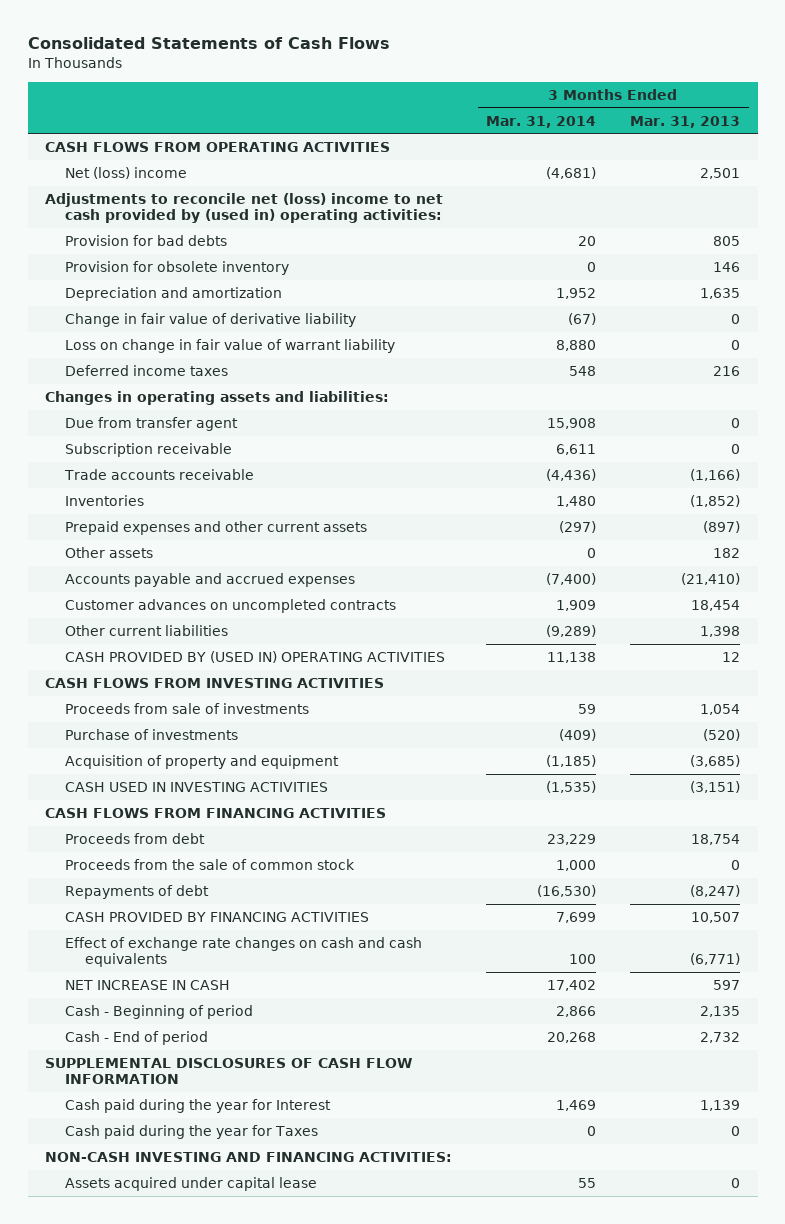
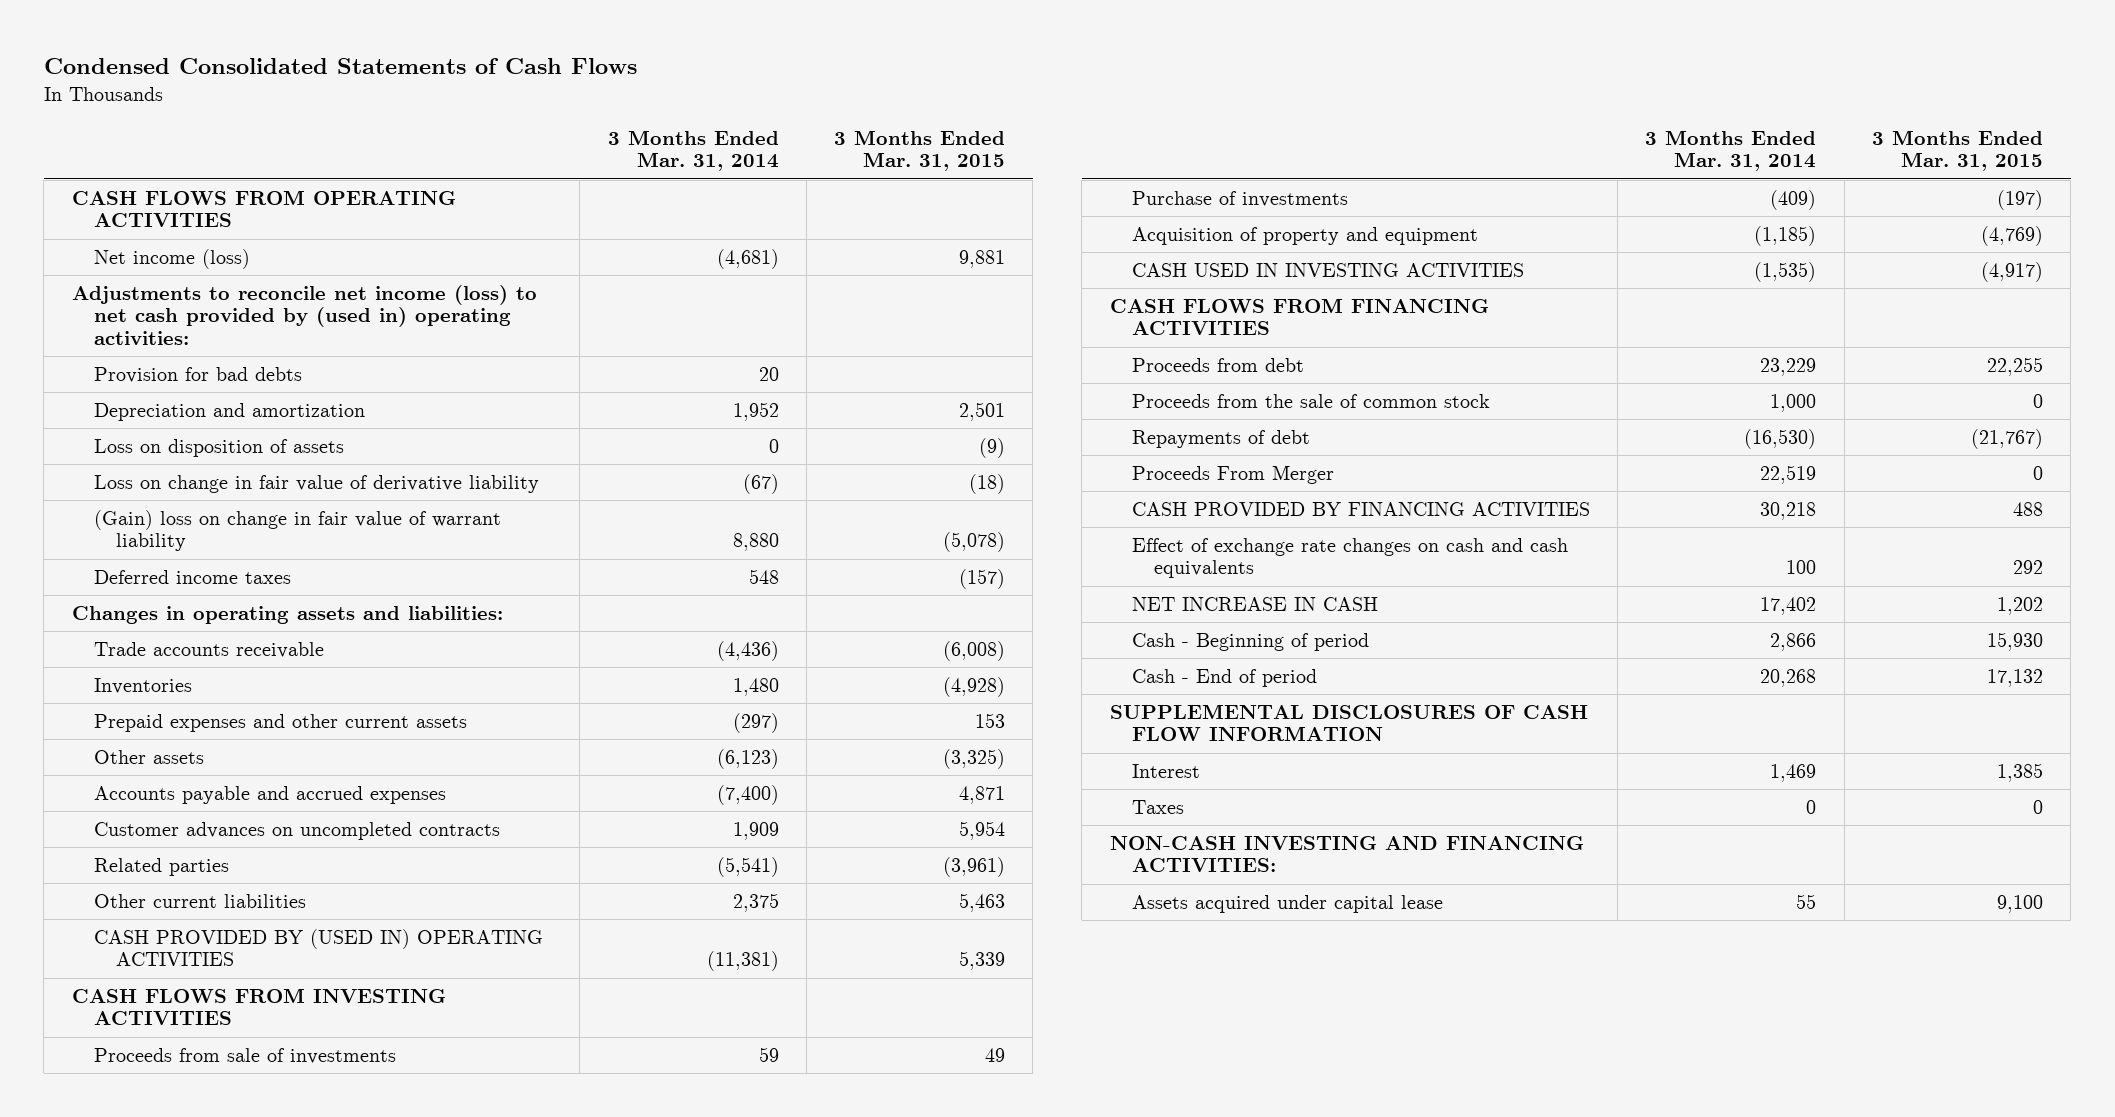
- Consolidated Statements of Cash Flows
+ Condensed Consolidated Statements of Cash Flows
- | 3 Months Ended Mar. 31, 2014 | 3 Months Ended Mar. 31, 2013
+ | 3 Months Ended Mar. 31, 2014 | 3 Months Ended Mar. 31, 2015
- Net (loss) income | (4,681) | 2,501
- Adjustments to reconcile net (loss) income to net cash provided by (used in) operating activities:
+ Net income (loss) | (4,681) | 9,881
+ Adjustments to reconcile net income (loss) to net cash provided by (used in) operating activities:
- Provision for obsolete inventory | 0 | 146
- Change in fair value of derivative liability | (67) | 0
- Loss on change in fair value of warrant liability | 8,880 | 0
+ Loss on disposition of assets | 0 | (9)
+ Loss on change in fair value of derivative liability | (67) | (18)
+ (Gain) loss on change in fair value of warrant liability | 8,880 | (5,078)
- Due from transfer agent | 15,908 | 0
- Subscription receivable | 6,611 | 0
- Other assets | 0 | 182
+ Other assets | (6,123) | (3,325)
- Other current liabilities | (9,289) | 1,398
- CASH PROVIDED BY (USED IN) OPERATING ACTIVITIES | 11,138 | 12
+ Related parties | (5,541) | (3,961)
+ Other current liabilities | 2,375 | 5,463
+ CASH PROVIDED BY (USED IN) OPERATING ACTIVITIES | (11,381) | 5,339
- CASH PROVIDED BY FINANCING ACTIVITIES | 7,699 | 10,507
+ Proceeds From Merger | 22,519 | 0
+ CASH PROVIDED BY FINANCING ACTIVITIES | 30,218 | 488
- Cash paid during the year for Interest | 1,469 | 1,139
- Cash paid during the year for Taxes | 0 | 0
+ Interest | 1,469 | 1,385
+ Taxes | 0 | 0

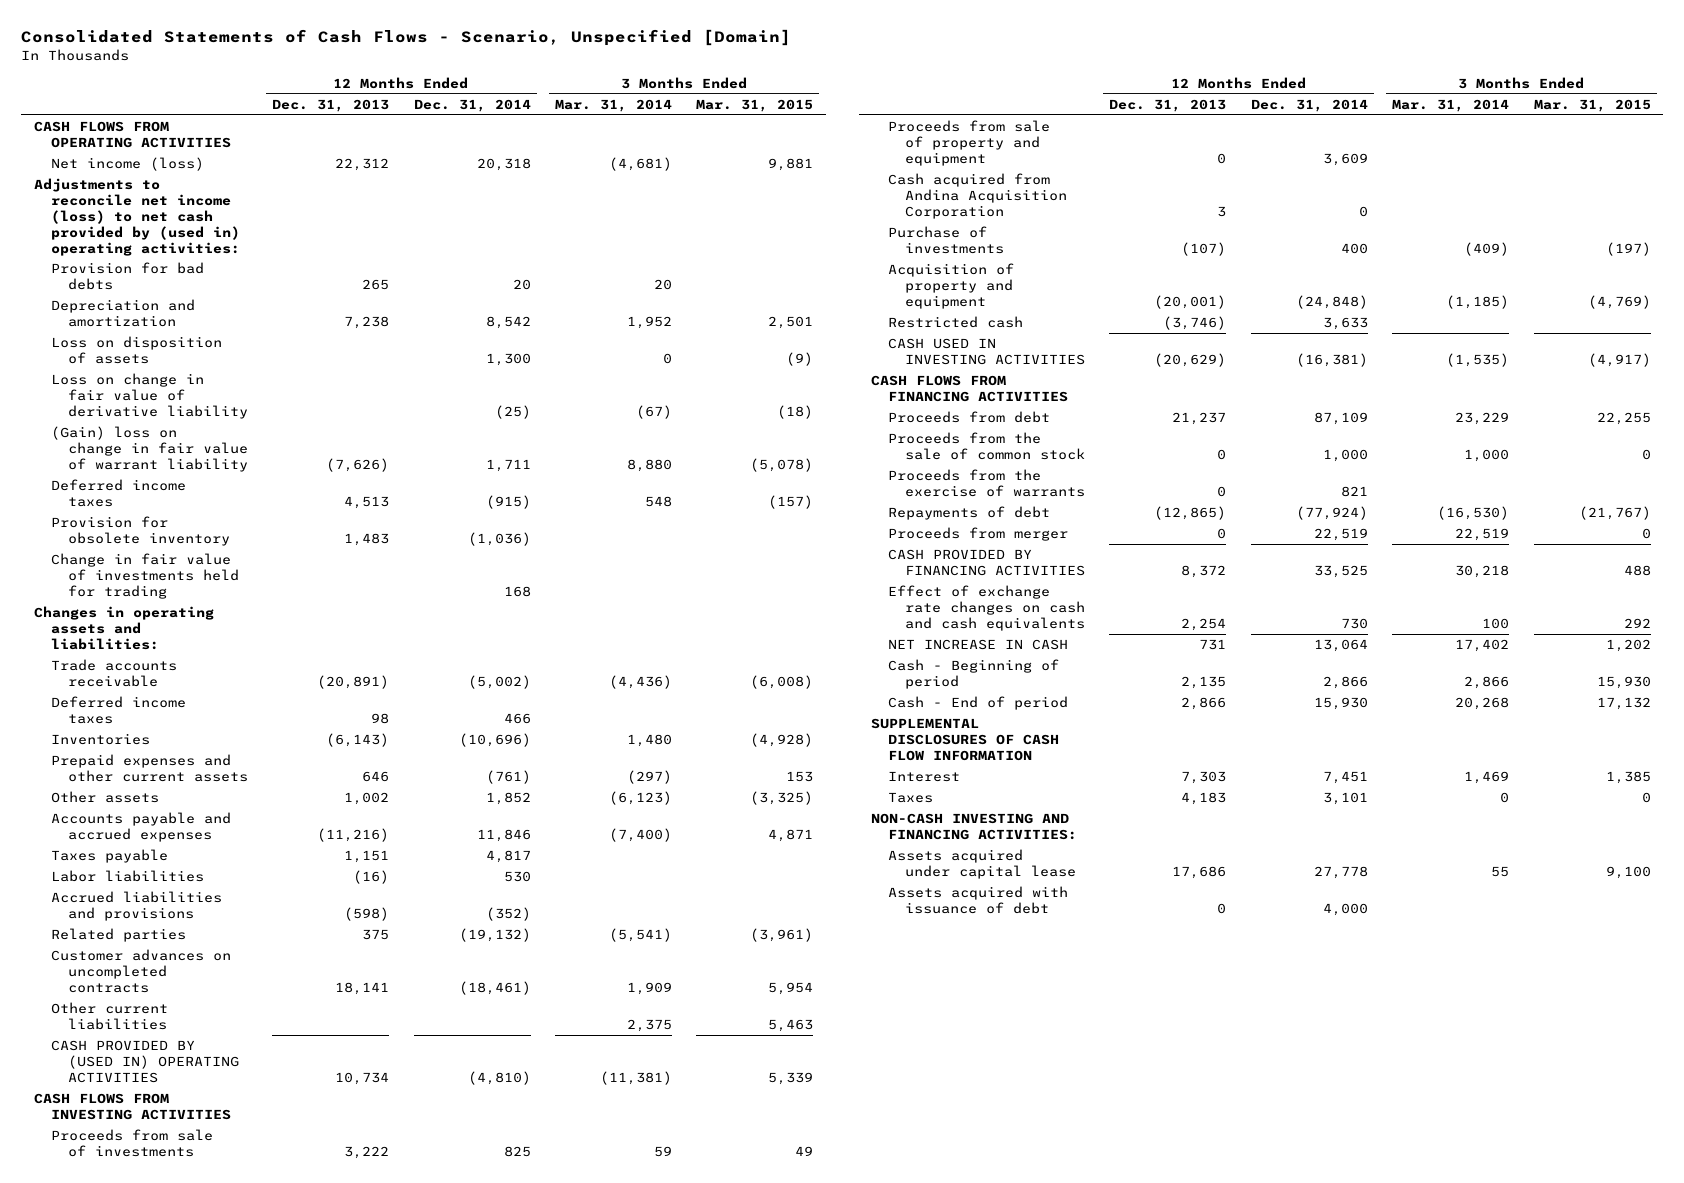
- Condensed Consolidated Statements of Cash Flows
+ Consolidated Statements of Cash Flows - Scenario, Unspecified [Domain]
- | 3 Months Ended Mar. 31, 2014 | 3 Months Ended Mar. 31, 2015
+ | 12 Months Ended Dec. 31, 2013 | 12 Months Ended Dec. 31, 2014 | 3 Months Ended Mar. 31, 2014 | 3 Months Ended Mar. 31, 2015
+ Provision for obsolete inventory | 1,483 | (1,036) | |
+ Change in fair value of investments held for trading | | 168 | |
+ Deferred income taxes | 98 | 466 | |
+ Taxes payable | 1,151 | 4,817 | |
+ Labor liabilities | (16) | 530 | |
+ Accrued liabilities and provisions | (598) | (352) | |
moved down: Customer advances on uncompleted contracts | 18,141 | (18,461) | 1,909 | 5,954
+ Proceeds from sale of property and equipment | 0 | 3,609 | |
+ Cash acquired from Andina Acquisition Corporation | 3 | 0 | |
+ Restricted cash | (3,746) | 3,633 | |
+ Proceeds from the exercise of warrants | 0 | 821 | |
- Proceeds From Merger | 22,519 | 0
+ Proceeds from merger | 0 | 22,519 | 22,519 | 0
+ Assets acquired with issuance of debt | 0 | 4,000 | |

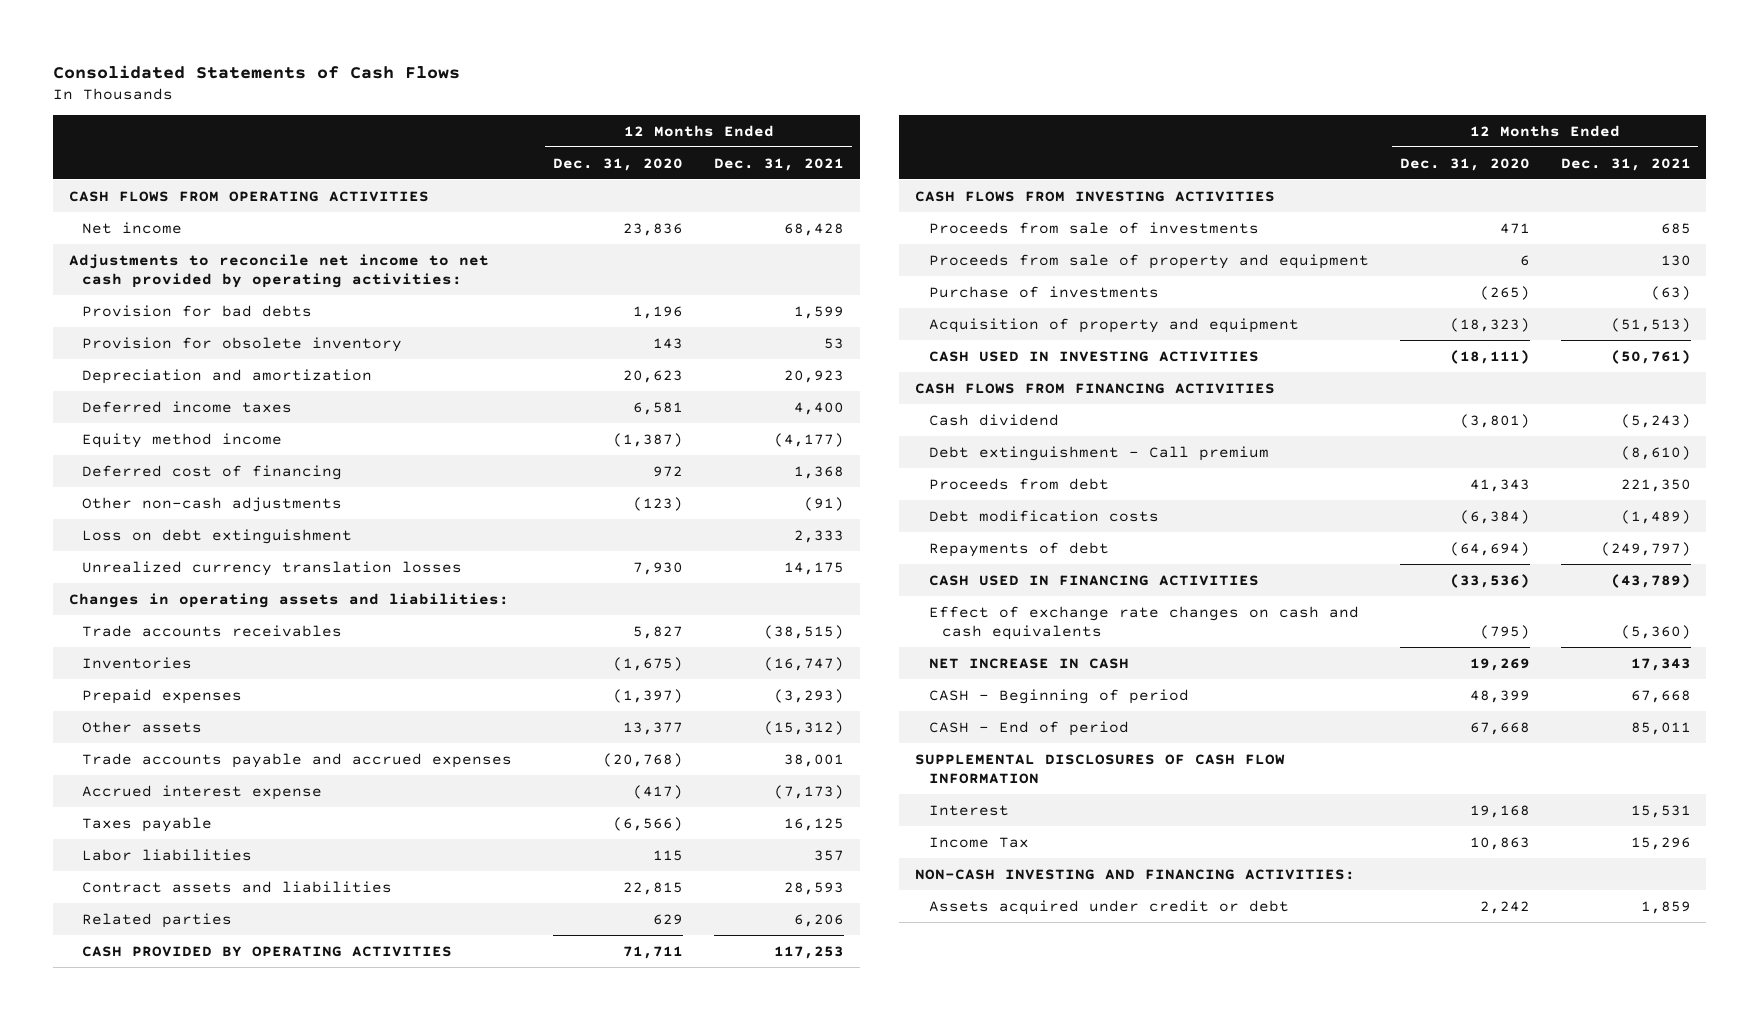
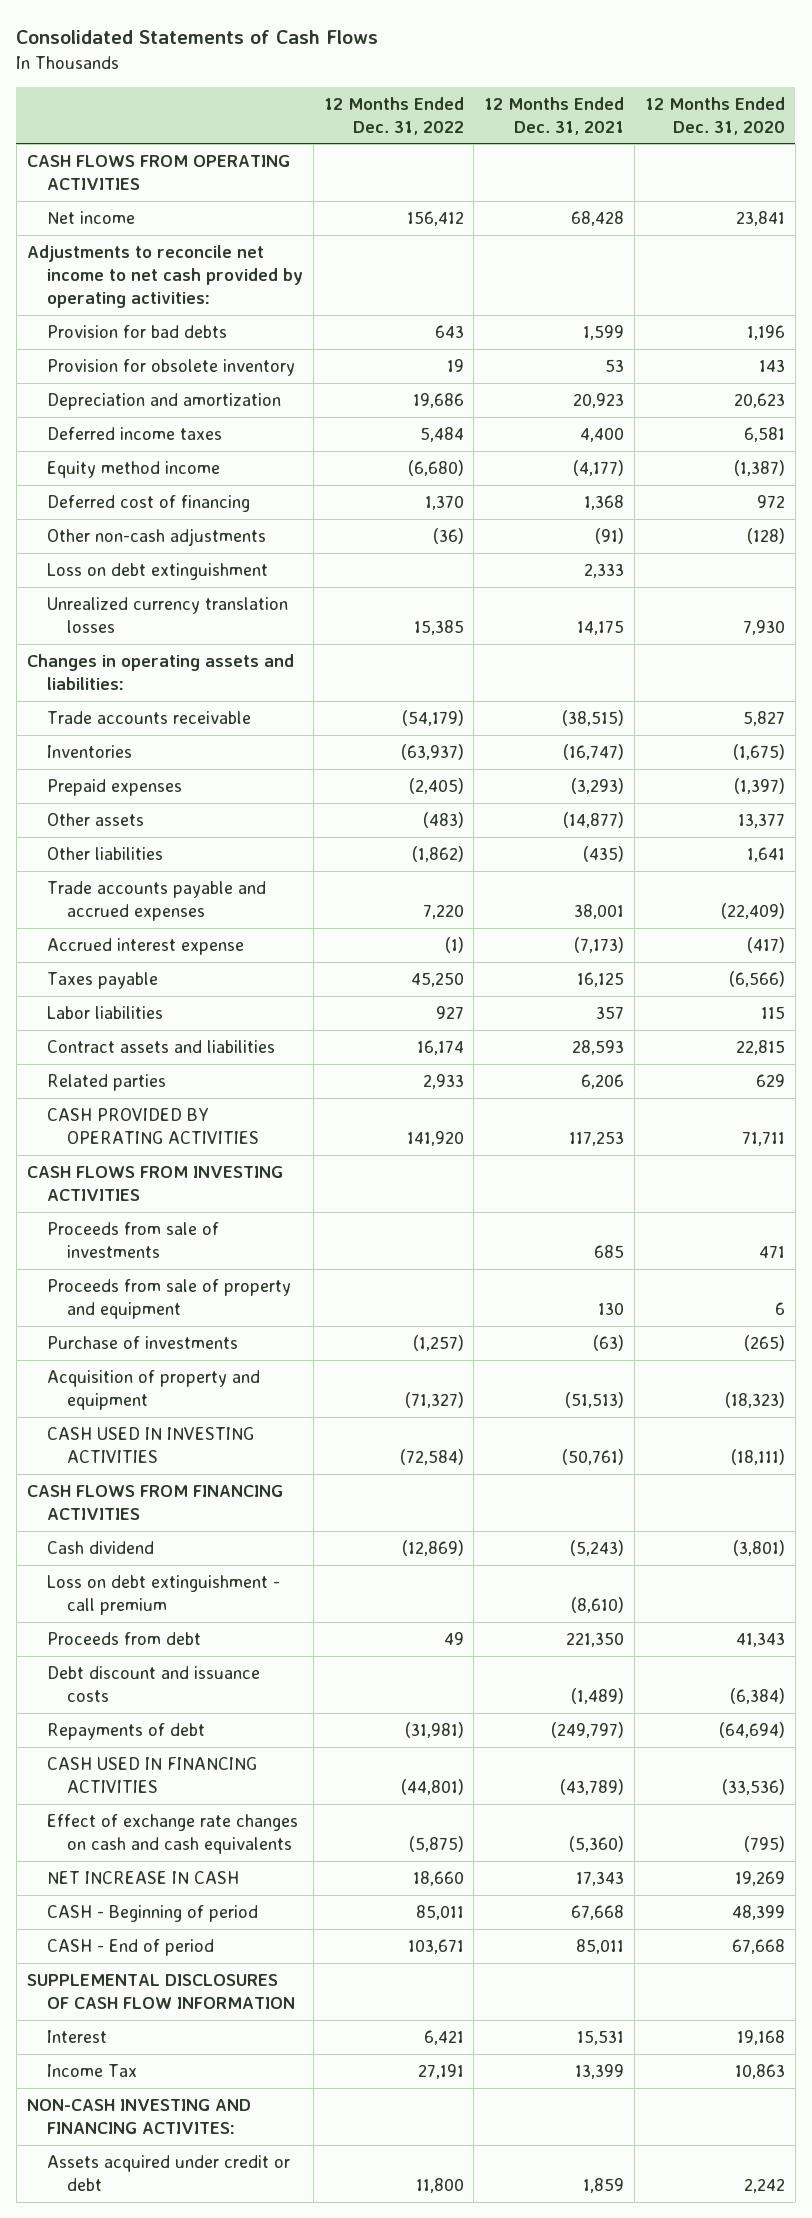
- | 12 Months Ended Dec. 31, 2020 | 12 Months Ended Dec. 31, 2021
+ | 12 Months Ended Dec. 31, 2022 | 12 Months Ended Dec. 31, 2021 | 12 Months Ended Dec. 31, 2020
- Net income | 23,836 | 68,428
+ Net income | 156,412 | 68,428 | 23,841
- Other non-cash adjustments | (123) | (91)
+ Other non-cash adjustments | (36) | (91) | (128)
- Trade accounts receivables | 5,827 | (38,515)
+ Trade accounts receivable | (54,179) | (38,515) | 5,827
- Other assets | 13,377 | (15,312)
- Trade accounts payable and accrued expenses | (20,768) | 38,001
+ Other assets | (483) | (14,877) | 13,377
+ Other liabilities | (1,862) | (435) | 1,641
+ Trade accounts payable and accrued expenses | 7,220 | 38,001 | (22,409)
- Debt extinguishment - Call premium | | (8,610)
+ Loss on debt extinguishment - call premium | | (8,610) |
- Debt modification costs | (6,384) | (1,489)
+ Debt discount and issuance costs | | (1,489) | (6,384)
- Income Tax | 10,863 | 15,296
- NON-CASH INVESTING AND FINANCING ACTIVITIES:
+ Income Tax | 27,191 | 13,399 | 10,863
+ NON-CASH INVESTING AND FINANCING ACTIVITES:

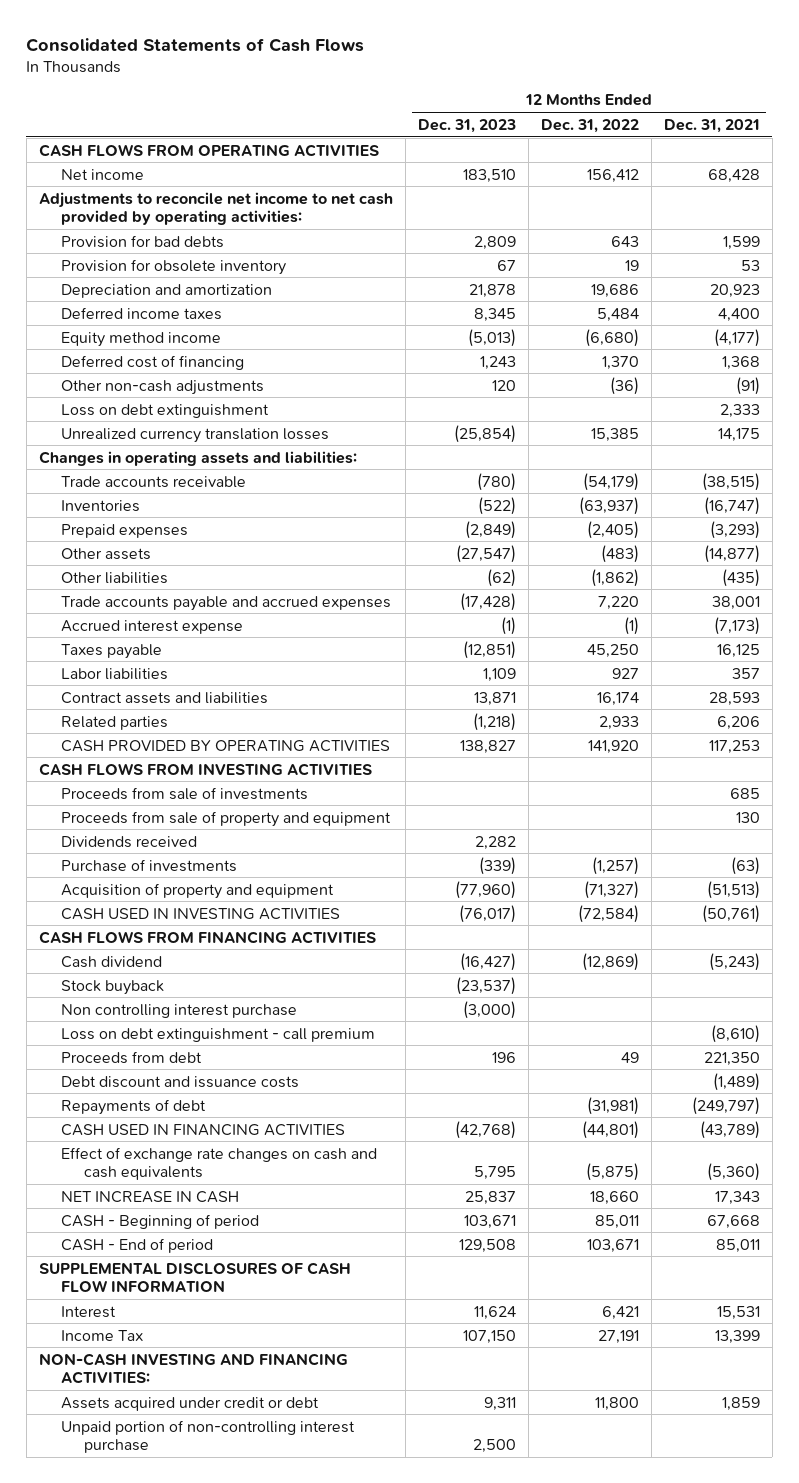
- | 12 Months Ended Dec. 31, 2022 | 12 Months Ended Dec. 31, 2021 | 12 Months Ended Dec. 31, 2020
+ | 12 Months Ended Dec. 31, 2023 | 12 Months Ended Dec. 31, 2022 | 12 Months Ended Dec. 31, 2021
+ Dividends received | 2,282 | |
+ Stock buyback | (23,537) | |
+ Non controlling interest purchase | (3,000) | |
- NON-CASH INVESTING AND FINANCING ACTIVITES:
+ NON-CASH INVESTING AND FINANCING ACTIVITIES:
+ Unpaid portion of non-controlling interest purchase | 2,500 | |

